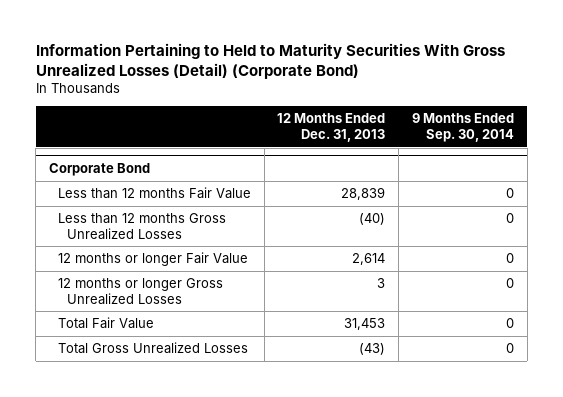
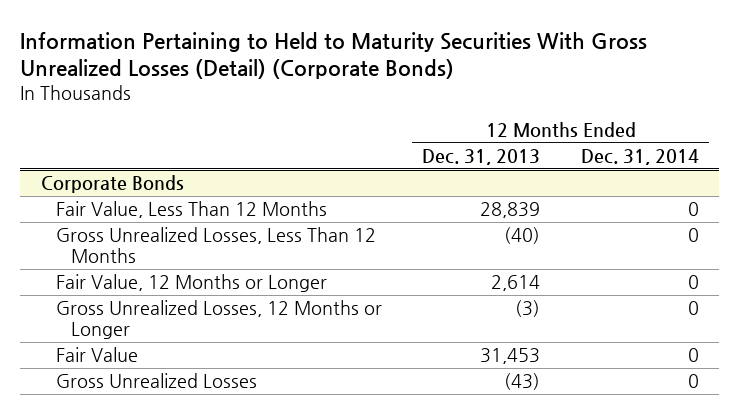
- Information Pertaining to Held to Maturity Securities With Gross Unrealized Losses (Detail) (Corporate Bond)
+ Information Pertaining to Held to Maturity Securities With Gross Unrealized Losses (Detail) (Corporate Bonds)
- | 12 Months Ended Dec. 31, 2013 | 9 Months Ended Sep. 30, 2014
+ | 12 Months Ended Dec. 31, 2013 | 12 Months Ended Dec. 31, 2014
- Corporate Bond
- Less than 12 months Fair Value | 28,839 | 0
- Less than 12 months Gross Unrealized Losses | (40) | 0
- 12 months or longer Fair Value | 2,614 | 0
- 12 months or longer Gross Unrealized Losses | 3 | 0
- Total Fair Value | 31,453 | 0
- Total Gross Unrealized Losses | (43) | 0
+ Corporate Bonds
+ Fair Value, Less Than 12 Months | 28,839 | 0
+ Gross Unrealized Losses, Less Than 12 Months | (40) | 0
+ Fair Value, 12 Months or Longer | 2,614 | 0
+ Gross Unrealized Losses, 12 Months or Longer | (3) | 0
+ Fair Value | 31,453 | 0
+ Gross Unrealized Losses | (43) | 0

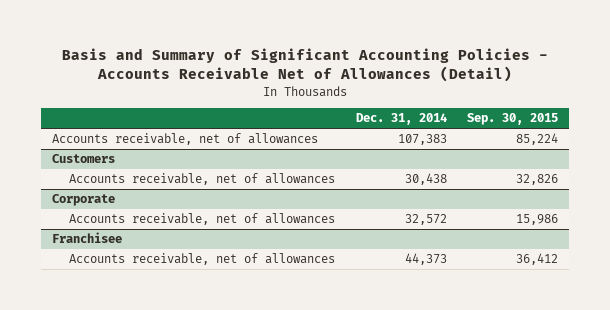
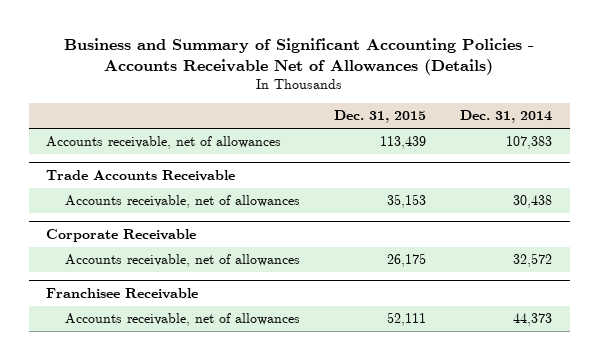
- Basis and Summary of Significant Accounting Policies - Accounts Receivable Net of Allowances (Detail)
+ Business and Summary of Significant Accounting Policies - Accounts Receivable Net of Allowances (Details)
- | Dec. 31, 2014 | Sep. 30, 2015
+ | Dec. 31, 2015 | Dec. 31, 2014
- Customers
+ Trade Accounts Receivable
- Corporate
+ Corporate Receivable
- Franchisee
+ Franchisee Receivable

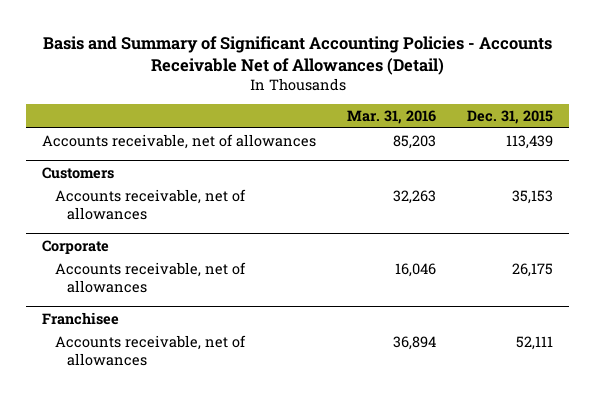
- Business and Summary of Significant Accounting Policies - Accounts Receivable Net of Allowances (Details)
+ Basis and Summary of Significant Accounting Policies - Accounts Receivable Net of Allowances (Detail)
- | Dec. 31, 2015 | Dec. 31, 2014
+ | Mar. 31, 2016 | Dec. 31, 2015
- Trade Accounts Receivable
+ Customers
- Corporate Receivable
+ Corporate
- Franchisee Receivable
+ Franchisee

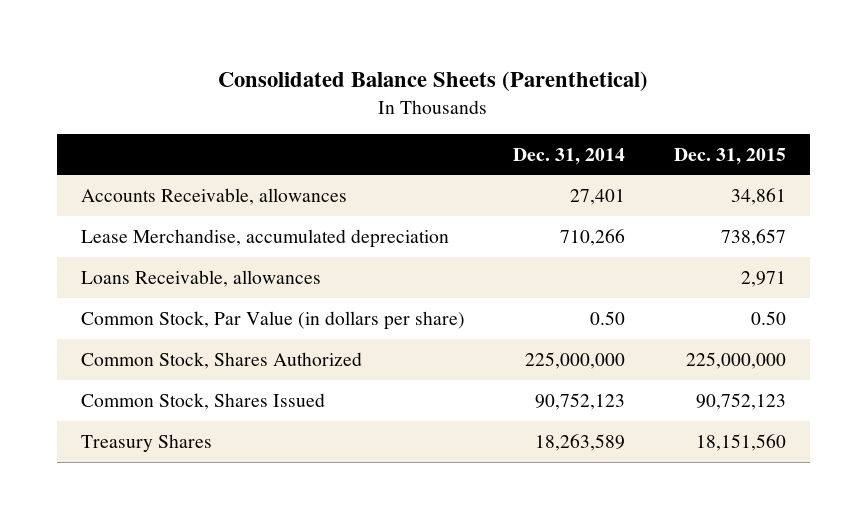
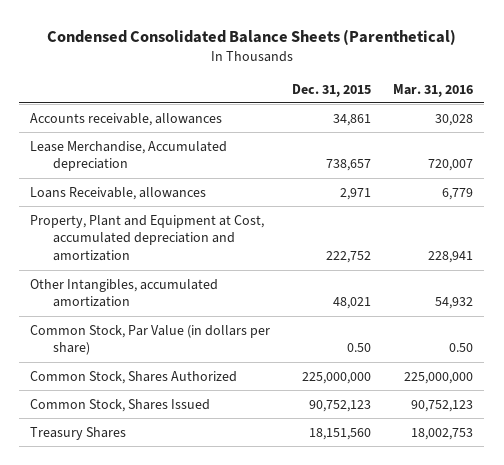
- Consolidated Balance Sheets (Parenthetical)
+ Condensed Consolidated Balance Sheets (Parenthetical)
- | Dec. 31, 2014 | Dec. 31, 2015
+ | Dec. 31, 2015 | Mar. 31, 2016
- Accounts Receivable, allowances | 27,401 | 34,861
- Lease Merchandise, accumulated depreciation | 710,266 | 738,657
+ Accounts receivable, allowances | 34,861 | 30,028
+ Lease Merchandise, Accumulated depreciation | 738,657 | 720,007
+ Property, Plant and Equipment at Cost, accumulated depreciation and amortization | 222,752 | 228,941
+ Other Intangibles, accumulated amortization | 48,021 | 54,932

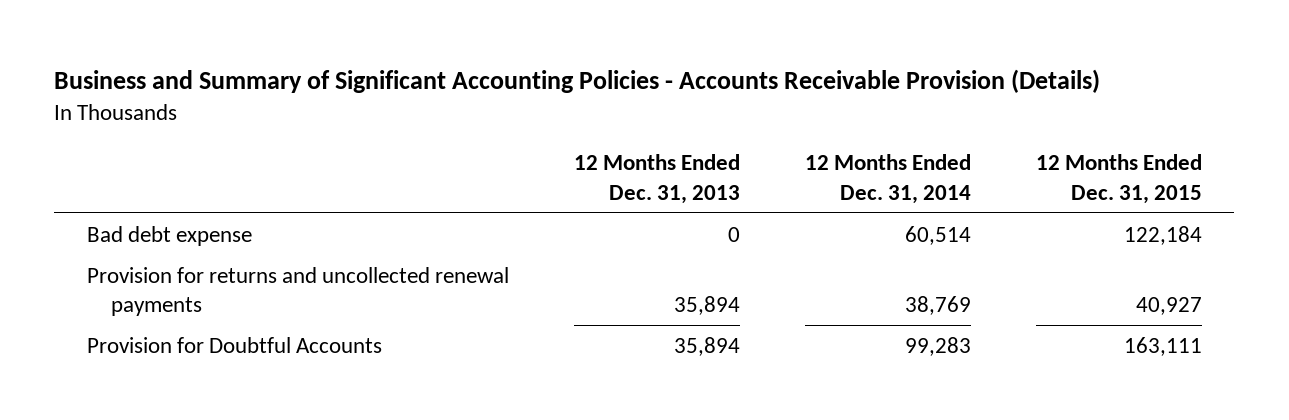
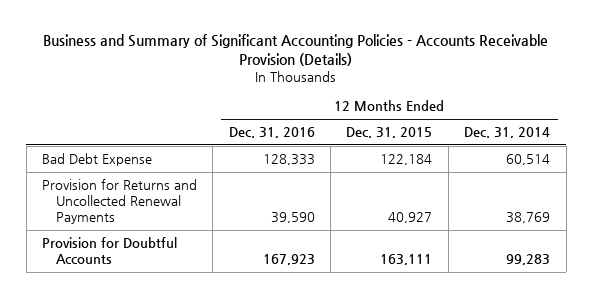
- | 12 Months Ended Dec. 31, 2013 | 12 Months Ended Dec. 31, 2014 | 12 Months Ended Dec. 31, 2015
+ | 12 Months Ended Dec. 31, 2016 | 12 Months Ended Dec. 31, 2015 | 12 Months Ended Dec. 31, 2014
- Bad debt expense | 0 | 60,514 | 122,184
- Provision for returns and uncollected renewal payments | 35,894 | 38,769 | 40,927
+ Bad Debt Expense | 128,333 | 122,184 | 60,514
+ Provision for Returns and Uncollected Renewal Payments | 39,590 | 40,927 | 38,769

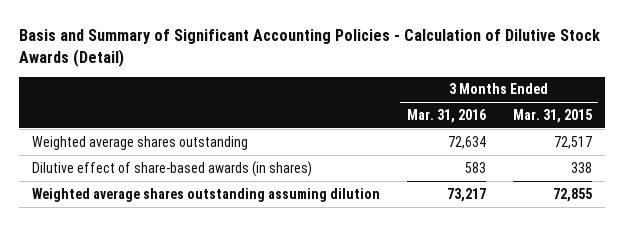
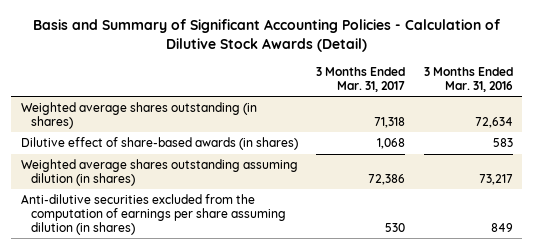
- | 3 Months Ended Mar. 31, 2016 | 3 Months Ended Mar. 31, 2015
+ | 3 Months Ended Mar. 31, 2017 | 3 Months Ended Mar. 31, 2016
- Weighted average shares outstanding | 72,634 | 72,517
+ Weighted average shares outstanding (in shares) | 71,318 | 72,634
- Weighted average shares outstanding assuming dilution | 73,217 | 72,855
+ Weighted average shares outstanding assuming dilution (in shares) | 72,386 | 73,217
+ Anti-dilutive securities excluded from the computation of earnings per share assuming dilution (in shares) | 530 | 849

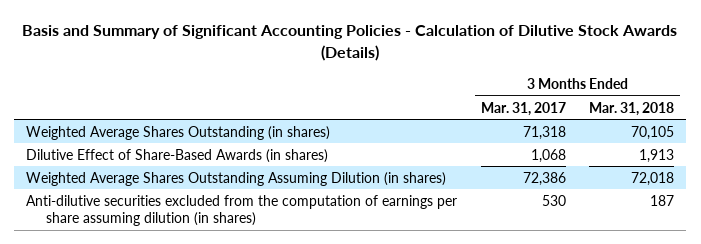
- Basis and Summary of Significant Accounting Policies - Calculation of Dilutive Stock Awards (Detail)
+ Basis and Summary of Significant Accounting Policies - Calculation of Dilutive Stock Awards (Details)
- | 3 Months Ended Mar. 31, 2017 | 3 Months Ended Mar. 31, 2016
+ | 3 Months Ended Mar. 31, 2017 | 3 Months Ended Mar. 31, 2018
- Weighted average shares outstanding (in shares) | 71,318 | 72,634
- Dilutive effect of share-based awards (in shares) | 1,068 | 583
- Weighted average shares outstanding assuming dilution (in shares) | 72,386 | 73,217
+ Weighted Average Shares Outstanding (in shares) | 71,318 | 70,105
+ Dilutive Effect of Share-Based Awards (in shares) | 1,068 | 1,913
+ Weighted Average Shares Outstanding Assuming Dilution (in shares) | 72,386 | 72,018

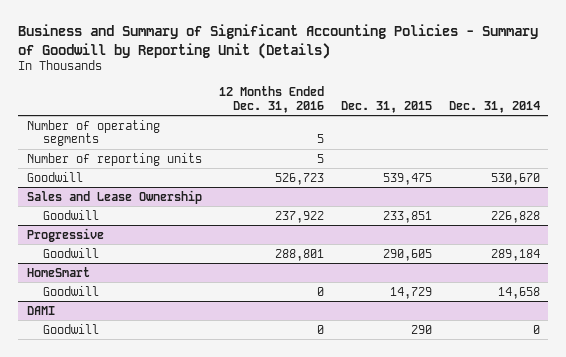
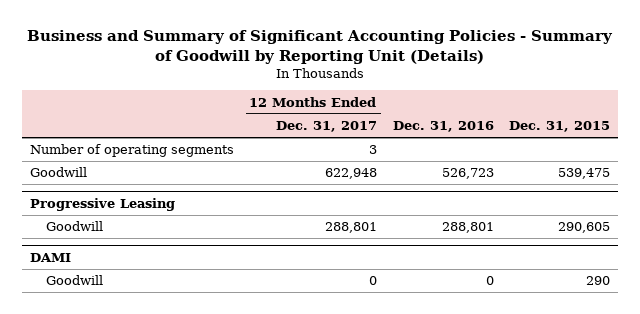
- | 12 Months Ended Dec. 31, 2016 | Dec. 31, 2015 | Dec. 31, 2014
+ | 12 Months Ended Dec. 31, 2017 | Dec. 31, 2016 | Dec. 31, 2015
- Number of reporting units | 5 | |
- Sales and Lease Ownership
- Goodwill | 237,922 | 233,851 | 226,828
- Progressive
+ Progressive Leasing
- HomeSmart
- Goodwill | 0 | 14,729 | 14,658

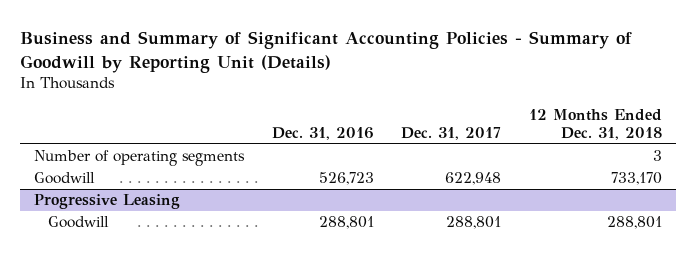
- | 12 Months Ended Dec. 31, 2017 | Dec. 31, 2016 | Dec. 31, 2015
+ | Dec. 31, 2016 | Dec. 31, 2017 | 12 Months Ended Dec. 31, 2018
- DAMI
- Goodwill | 0 | 0 | 290

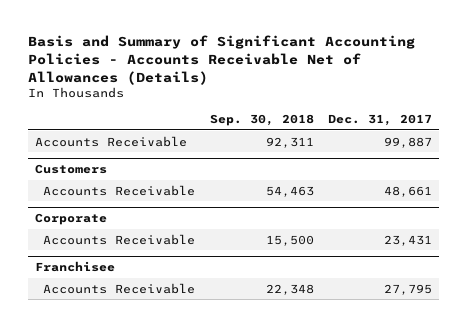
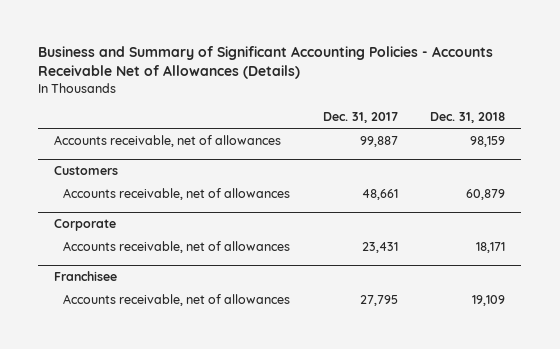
- Basis and Summary of Significant Accounting Policies - Accounts Receivable Net of Allowances (Details)
+ Business and Summary of Significant Accounting Policies - Accounts Receivable Net of Allowances (Details)
- | Sep. 30, 2018 | Dec. 31, 2017
+ | Dec. 31, 2017 | Dec. 31, 2018
- Accounts Receivable | 92,311 | 99,887
+ Accounts receivable, net of allowances | 99,887 | 98,159
@ Customers
- Accounts Receivable | 54,463 | 48,661
+ Accounts receivable, net of allowances | 48,661 | 60,879
@ Corporate
- Accounts Receivable | 15,500 | 23,431
+ Accounts receivable, net of allowances | 23,431 | 18,171
@ Franchisee
- Accounts Receivable | 22,348 | 27,795
+ Accounts receivable, net of allowances | 27,795 | 19,109

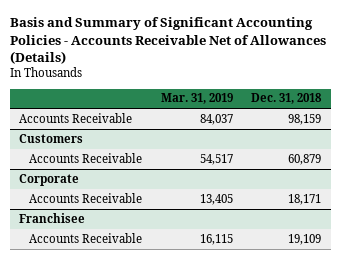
- Business and Summary of Significant Accounting Policies - Accounts Receivable Net of Allowances (Details)
+ Basis and Summary of Significant Accounting Policies - Accounts Receivable Net of Allowances (Details)
- | Dec. 31, 2017 | Dec. 31, 2018
+ | Mar. 31, 2019 | Dec. 31, 2018
- Accounts receivable, net of allowances | 99,887 | 98,159
+ Accounts Receivable | 84,037 | 98,159
@ Customers
- Accounts receivable, net of allowances | 48,661 | 60,879
+ Accounts Receivable | 54,517 | 60,879
@ Corporate
- Accounts receivable, net of allowances | 23,431 | 18,171
+ Accounts Receivable | 13,405 | 18,171
@ Franchisee
- Accounts receivable, net of allowances | 27,795 | 19,109
+ Accounts Receivable | 16,115 | 19,109

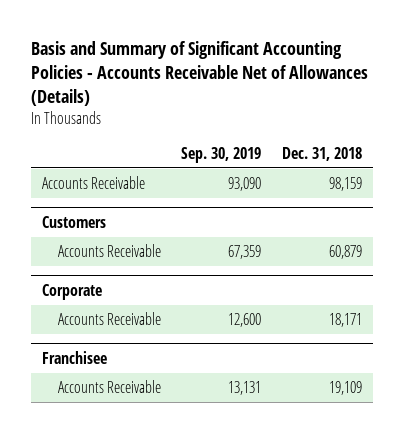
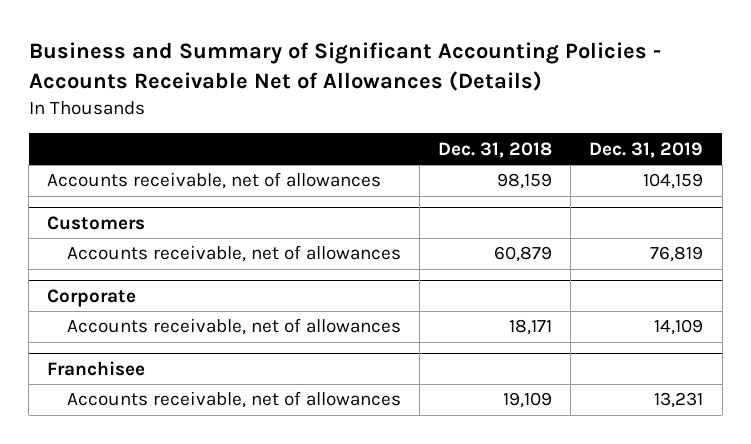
- Basis and Summary of Significant Accounting Policies - Accounts Receivable Net of Allowances (Details)
+ Business and Summary of Significant Accounting Policies - Accounts Receivable Net of Allowances (Details)
- | Sep. 30, 2019 | Dec. 31, 2018
+ | Dec. 31, 2018 | Dec. 31, 2019
- Accounts Receivable | 93,090 | 98,159
+ Accounts receivable, net of allowances | 98,159 | 104,159
@ Customers
- Accounts Receivable | 67,359 | 60,879
+ Accounts receivable, net of allowances | 60,879 | 76,819
@ Corporate
- Accounts Receivable | 12,600 | 18,171
+ Accounts receivable, net of allowances | 18,171 | 14,109
@ Franchisee
- Accounts Receivable | 13,131 | 19,109
+ Accounts receivable, net of allowances | 19,109 | 13,231

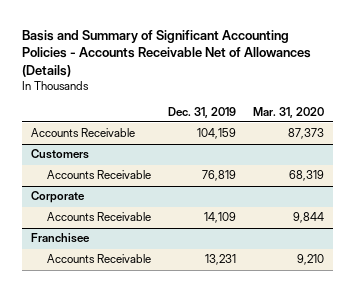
- Business and Summary of Significant Accounting Policies - Accounts Receivable Net of Allowances (Details)
+ Basis and Summary of Significant Accounting Policies - Accounts Receivable Net of Allowances (Details)
- | Dec. 31, 2018 | Dec. 31, 2019
+ | Dec. 31, 2019 | Mar. 31, 2020
- Accounts receivable, net of allowances | 98,159 | 104,159
+ Accounts Receivable | 104,159 | 87,373
@ Customers
- Accounts receivable, net of allowances | 60,879 | 76,819
+ Accounts Receivable | 76,819 | 68,319
@ Corporate
- Accounts receivable, net of allowances | 18,171 | 14,109
+ Accounts Receivable | 14,109 | 9,844
@ Franchisee
- Accounts receivable, net of allowances | 19,109 | 13,231
+ Accounts Receivable | 13,231 | 9,210

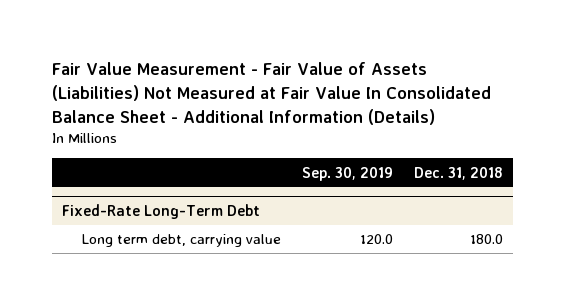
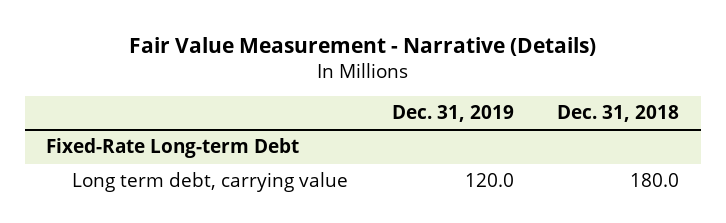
- Fair Value Measurement - Fair Value of Assets (Liabilities) Not Measured at Fair Value In Consolidated Balance Sheet - Additional Information (Details)
+ Fair Value Measurement - Narrative (Details)
- | Sep. 30, 2019 | Dec. 31, 2018
+ | Dec. 31, 2019 | Dec. 31, 2018
- Fixed-Rate Long-Term Debt
+ Fixed-Rate Long-term Debt

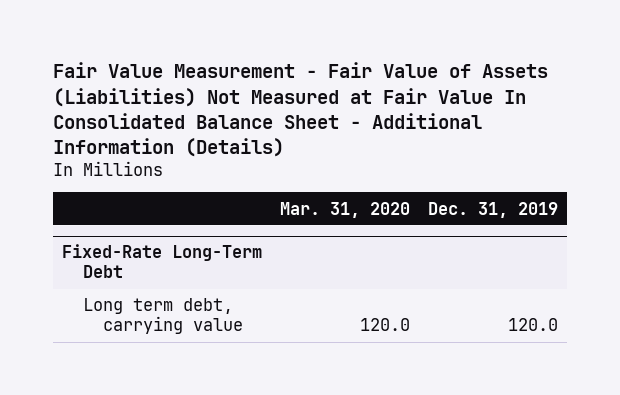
- Fair Value Measurement - Narrative (Details)
+ Fair Value Measurement - Fair Value of Assets (Liabilities) Not Measured at Fair Value In Consolidated Balance Sheet - Additional Information (Details)
- | Dec. 31, 2019 | Dec. 31, 2018
+ | Mar. 31, 2020 | Dec. 31, 2019
- Fixed-Rate Long-term Debt
+ Fixed-Rate Long-Term Debt

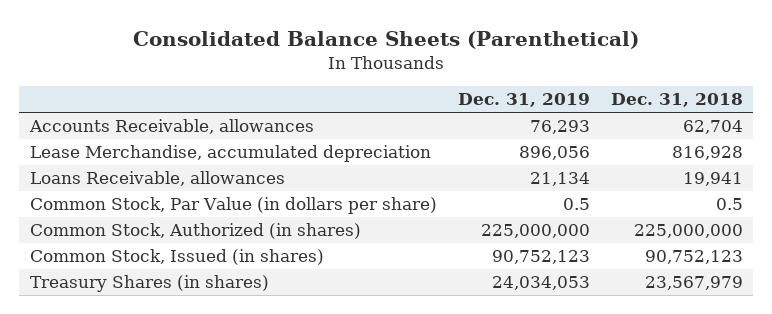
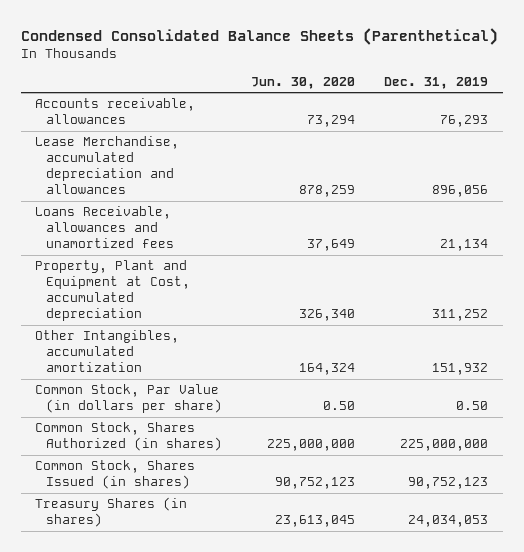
- Consolidated Balance Sheets (Parenthetical)
+ Condensed Consolidated Balance Sheets (Parenthetical)
- | Dec. 31, 2019 | Dec. 31, 2018
+ | Jun. 30, 2020 | Dec. 31, 2019
- Accounts Receivable, allowances | 76,293 | 62,704
- Lease Merchandise, accumulated depreciation | 896,056 | 816,928
- Loans Receivable, allowances | 21,134 | 19,941
- Common Stock, Par Value (in dollars per share) | 0.5 | 0.5
- Common Stock, Authorized (in shares) | 225,000,000 | 225,000,000
- Common Stock, Issued (in shares) | 90,752,123 | 90,752,123
+ Accounts receivable, allowances | 73,294 | 76,293
+ Lease Merchandise, accumulated depreciation and allowances | 878,259 | 896,056
+ Loans Receivable, allowances and unamortized fees | 37,649 | 21,134
+ Property, Plant and Equipment at Cost, accumulated depreciation | 326,340 | 311,252
+ Other Intangibles, accumulated amortization | 164,324 | 151,932
+ Common Stock, Par Value (in dollars per share) | 0.50 | 0.50
+ Common Stock, Shares Authorized (in shares) | 225,000,000 | 225,000,000
+ Common Stock, Shares Issued (in shares) | 90,752,123 | 90,752,123

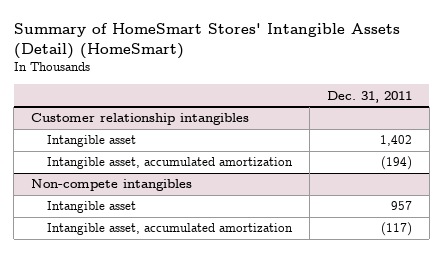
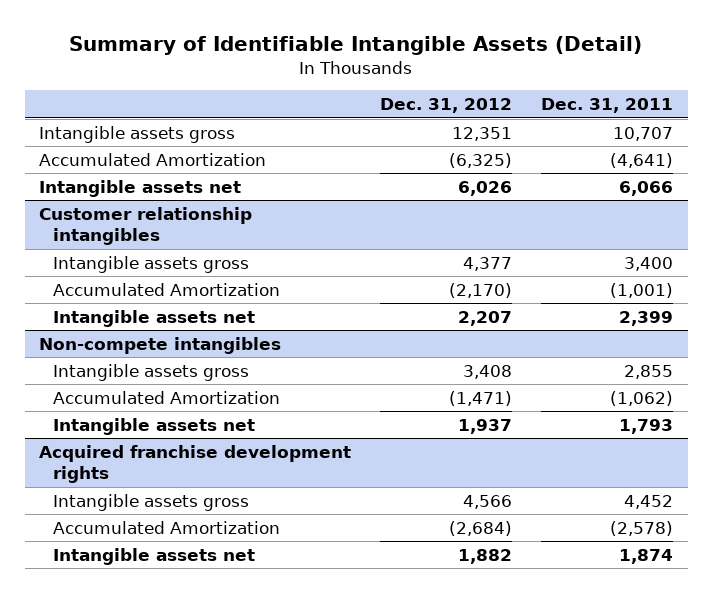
- Summary of HomeSmart Stores' Intangible Assets (Detail) (HomeSmart)
+ Summary of Identifiable Intangible Assets (Detail)
- | Dec. 31, 2011
+ | Dec. 31, 2012 | Dec. 31, 2011
+ Intangible assets gross | 12,351 | 10,707
+ Accumulated Amortization | (6,325) | (4,641)
+ Intangible assets net | 6,026 | 6,066
@ Customer relationship intangibles
- Intangible asset | 1,402
- Intangible asset, accumulated amortization | (194)
+ Intangible assets gross | 4,377 | 3,400
+ Accumulated Amortization | (2,170) | (1,001)
+ Intangible assets net | 2,207 | 2,399
@ Non-compete intangibles
- Intangible asset | 957
- Intangible asset, accumulated amortization | (117)
+ Intangible assets gross | 3,408 | 2,855
+ Accumulated Amortization | (1,471) | (1,062)
+ Intangible assets net | 1,937 | 1,793
+ Acquired franchise development rights
+ Intangible assets gross | 4,566 | 4,452
+ Accumulated Amortization | (2,684) | (2,578)
+ Intangible assets net | 1,882 | 1,874

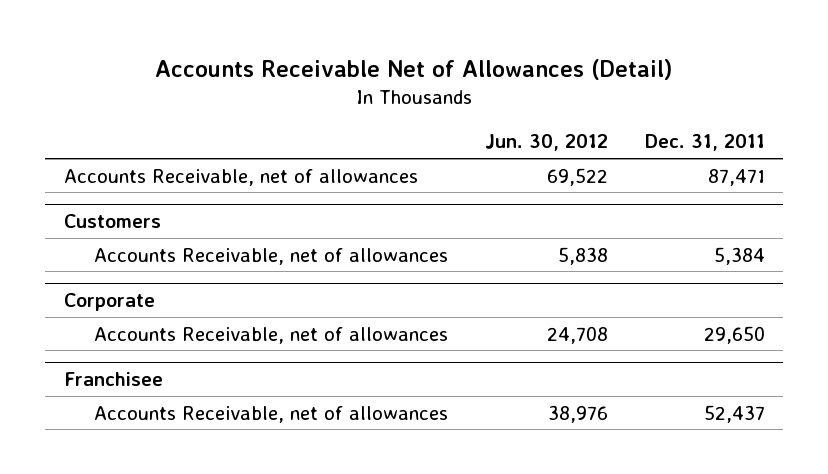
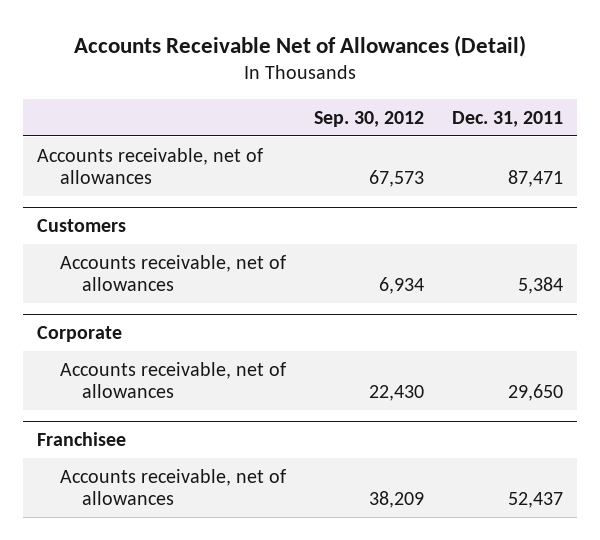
- | Jun. 30, 2012 | Dec. 31, 2011
+ | Sep. 30, 2012 | Dec. 31, 2011
- Accounts Receivable, net of allowances | 69,522 | 87,471
+ Accounts receivable, net of allowances | 67,573 | 87,471
@ Customers
- Accounts Receivable, net of allowances | 5,838 | 5,384
+ Accounts receivable, net of allowances | 6,934 | 5,384
@ Corporate
- Accounts Receivable, net of allowances | 24,708 | 29,650
+ Accounts receivable, net of allowances | 22,430 | 29,650
@ Franchisee
- Accounts Receivable, net of allowances | 38,976 | 52,437
+ Accounts receivable, net of allowances | 38,209 | 52,437

